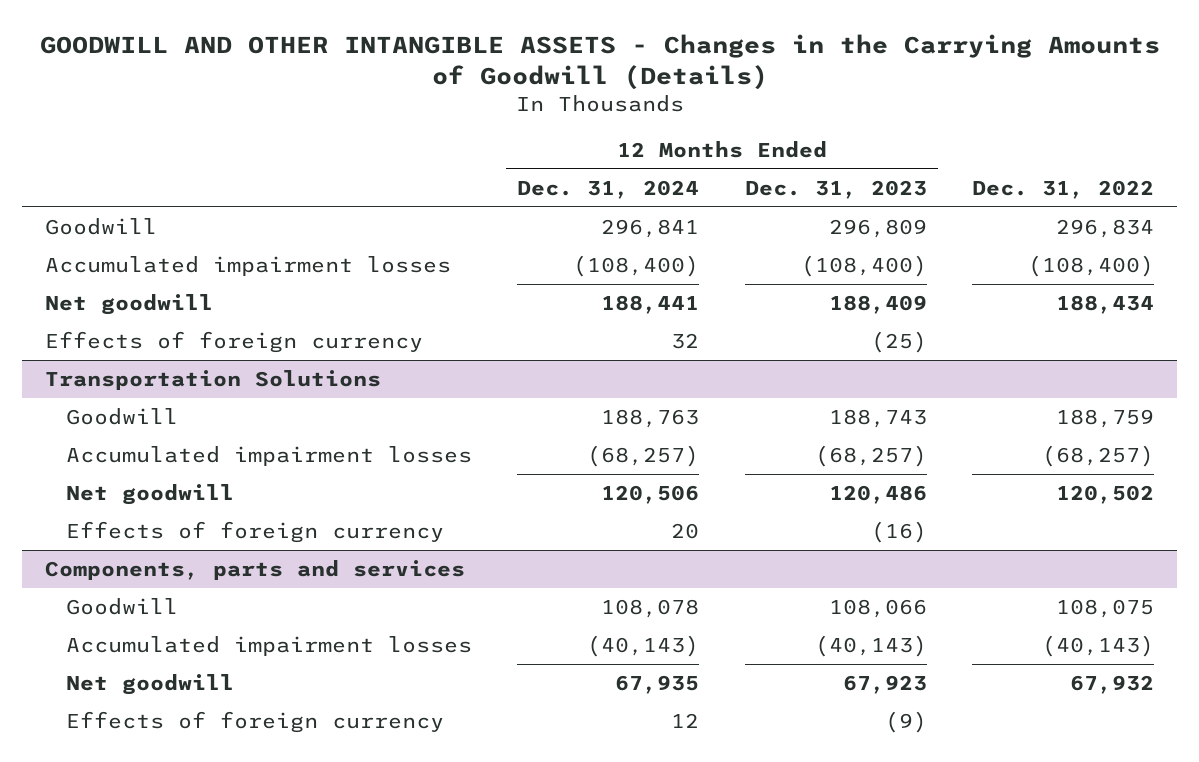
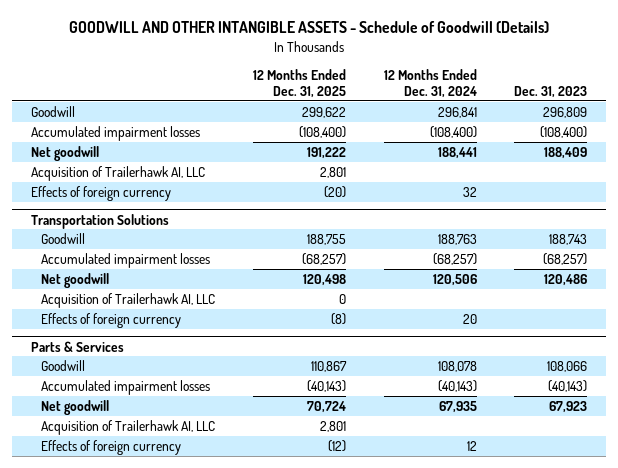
- GOODWILL AND OTHER INTANGIBLE ASSETS - Changes in the Carrying Amounts of Goodwill (Details)
+ GOODWILL AND OTHER INTANGIBLE ASSETS - Schedule of Goodwill (Details)
- | 12 Months Ended Dec. 31, 2024 | 12 Months Ended Dec. 31, 2023 | Dec. 31, 2022
+ | 12 Months Ended Dec. 31, 2025 | 12 Months Ended Dec. 31, 2024 | Dec. 31, 2023
+ Acquisition of Trailerhawk AI, LLC | 2,801 | |
@ Transportation Solutions
+ Acquisition of Trailerhawk AI, LLC | 0 | |
- Components, parts and services
+ Parts & Services
+ Acquisition of Trailerhawk AI, LLC | 2,801 | |

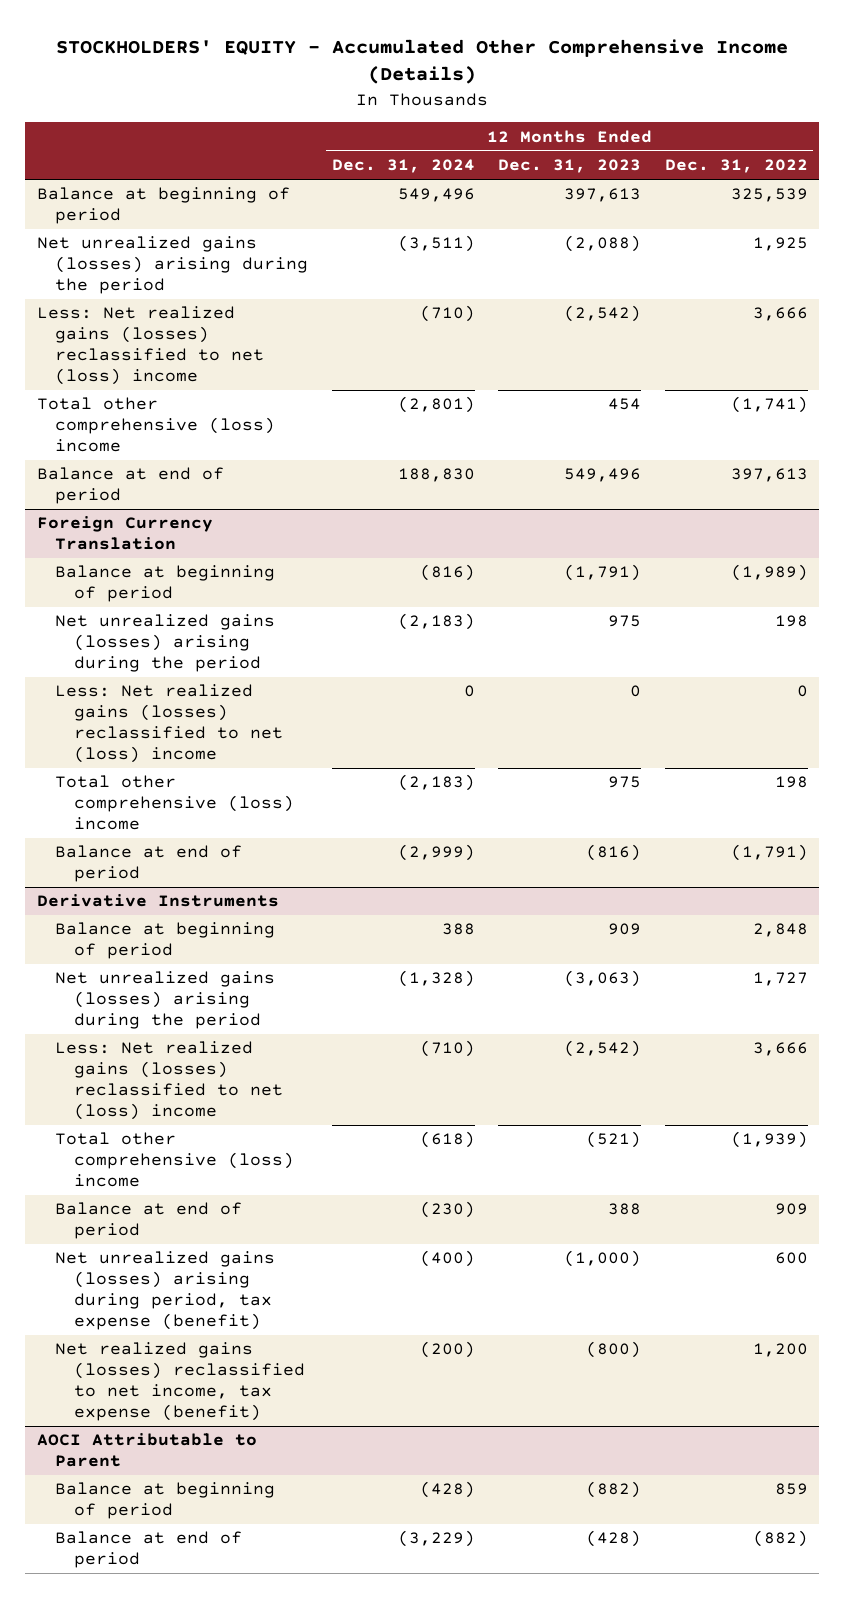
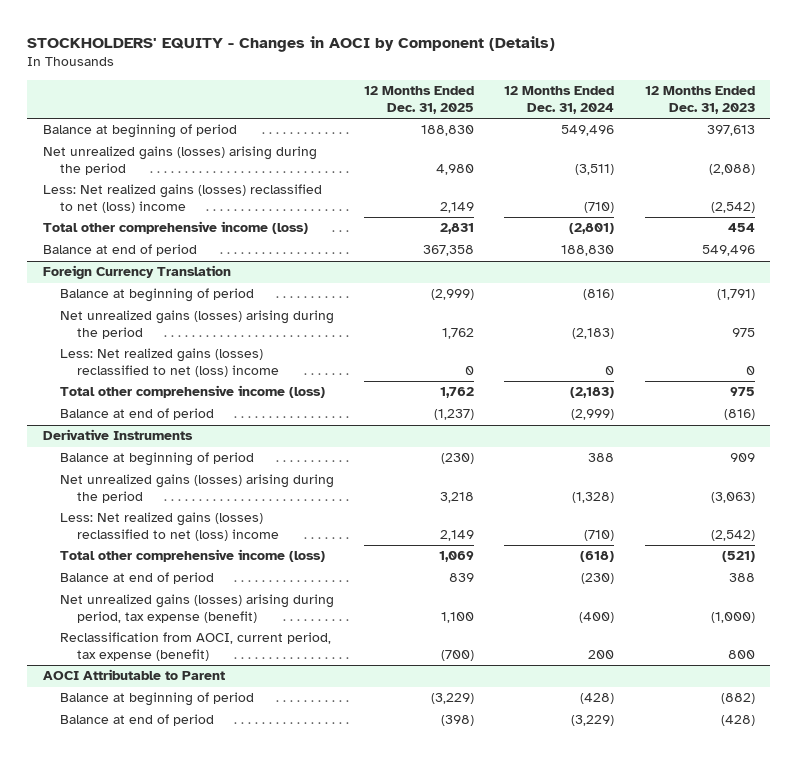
- STOCKHOLDERS' EQUITY - Accumulated Other Comprehensive Income (Details)
+ STOCKHOLDERS' EQUITY - Changes in AOCI by Component (Details)
- | 12 Months Ended Dec. 31, 2024 | 12 Months Ended Dec. 31, 2023 | 12 Months Ended Dec. 31, 2022
+ | 12 Months Ended Dec. 31, 2025 | 12 Months Ended Dec. 31, 2024 | 12 Months Ended Dec. 31, 2023
- Total other comprehensive (loss) income | (2,801) | 454 | (1,741)
+ Total other comprehensive income (loss) | 2,831 | (2,801) | 454
@ Foreign Currency Translation
- Total other comprehensive (loss) income | (2,183) | 975 | 198
+ Total other comprehensive income (loss) | 1,762 | (2,183) | 975
@ Derivative Instruments
- Total other comprehensive (loss) income | (618) | (521) | (1,939)
+ Total other comprehensive income (loss) | 1,069 | (618) | (521)
- Net realized gains (losses) reclassified to net income, tax expense (benefit) | (200) | (800) | 1,200
+ Reclassification from AOCI, current period, tax expense (benefit) | (700) | 200 | 800

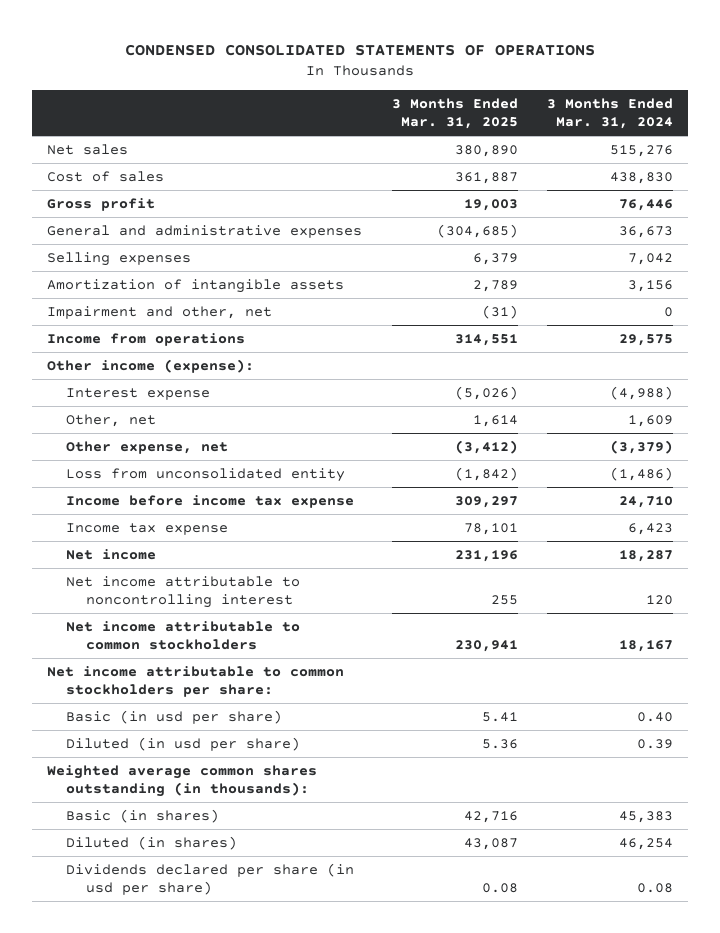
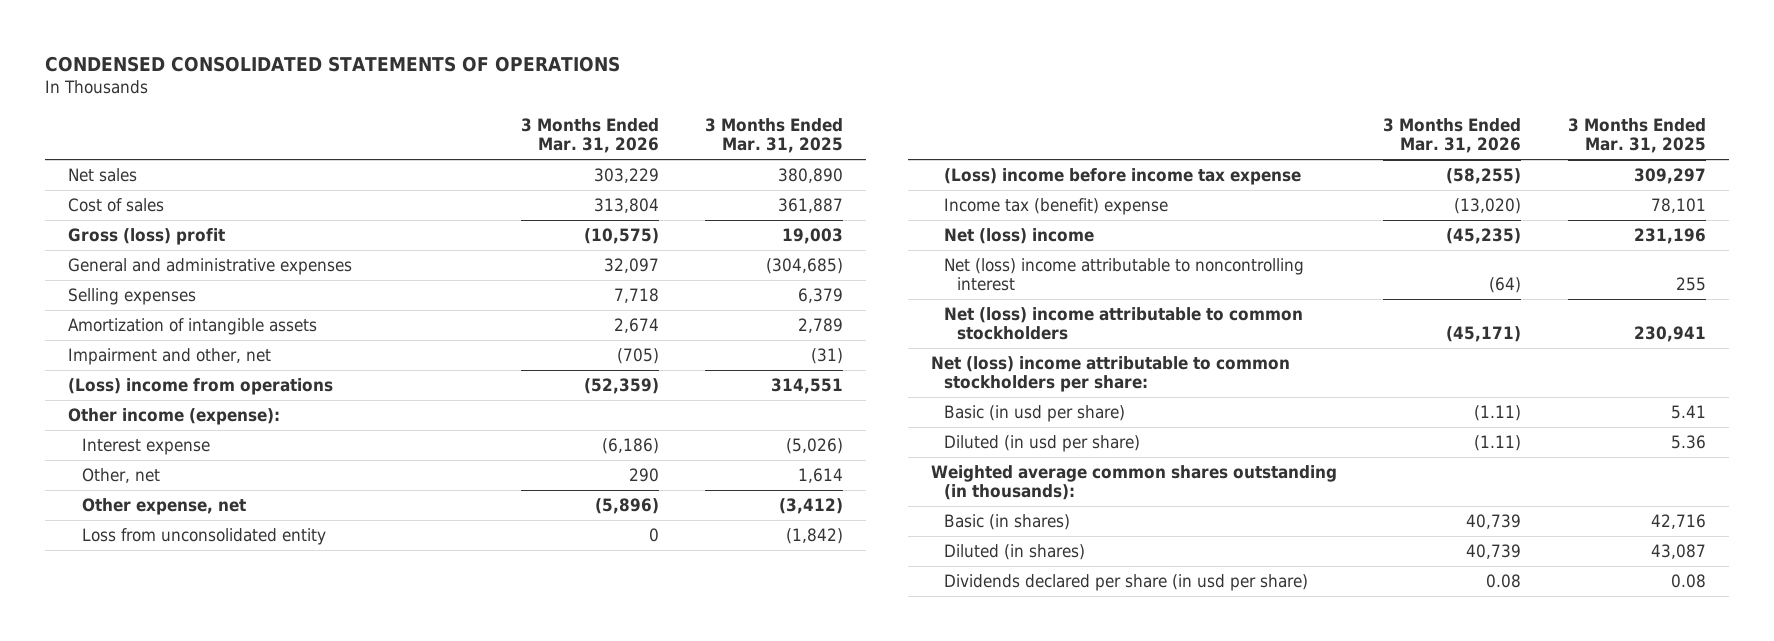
- | 3 Months Ended Mar. 31, 2025 | 3 Months Ended Mar. 31, 2024
+ | 3 Months Ended Mar. 31, 2026 | 3 Months Ended Mar. 31, 2025
- Gross profit | 19,003 | 76,446
+ Gross (loss) profit | (10,575) | 19,003
- Income from operations | 314,551 | 29,575
+ (Loss) income from operations | (52,359) | 314,551
- Income before income tax expense | 309,297 | 24,710
- Income tax expense | 78,101 | 6,423
- Net income | 231,196 | 18,287
- Net income attributable to noncontrolling interest | 255 | 120
- Net income attributable to common stockholders | 230,941 | 18,167
- Net income attributable to common stockholders per share:
+ (Loss) income before income tax expense | (58,255) | 309,297
+ Income tax (benefit) expense | (13,020) | 78,101
+ Net (loss) income | (45,235) | 231,196
+ Net (loss) income attributable to noncontrolling interest | (64) | 255
+ Net (loss) income attributable to common stockholders | (45,171) | 230,941
+ Net (loss) income attributable to common stockholders per share:

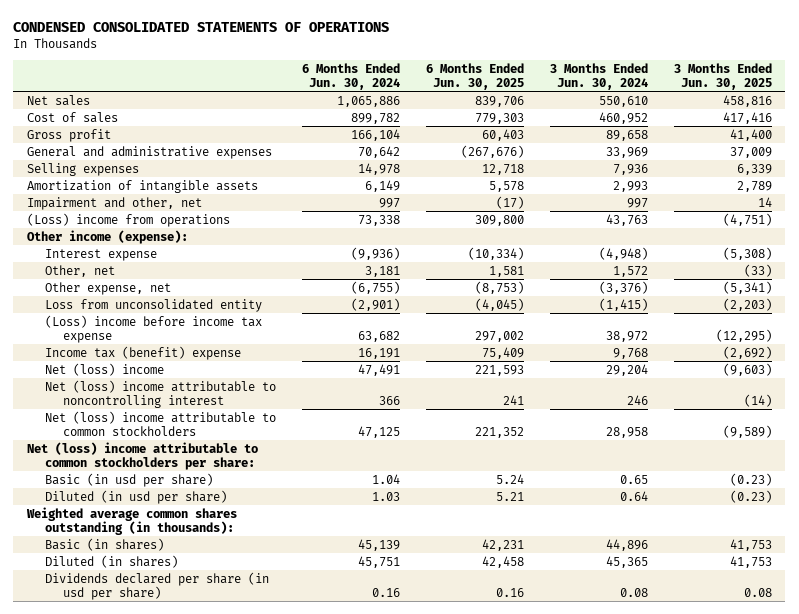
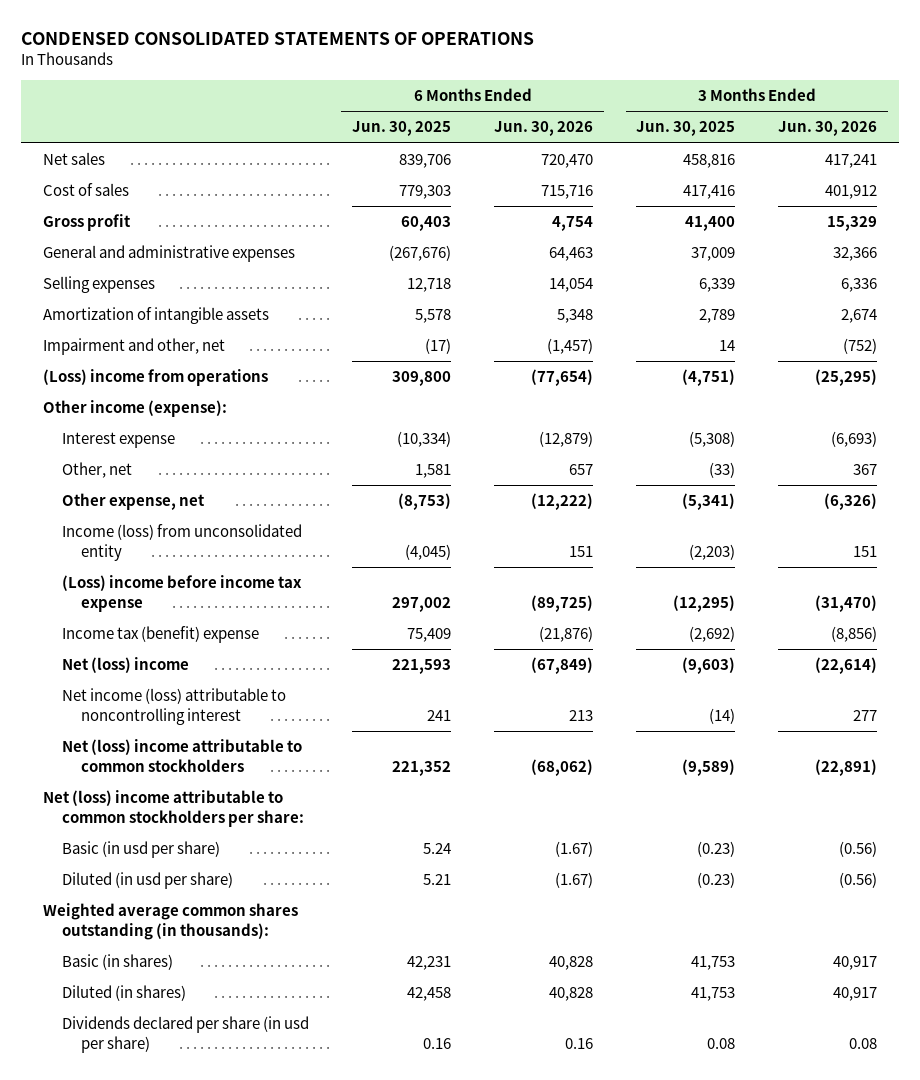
- | 6 Months Ended Jun. 30, 2024 | 6 Months Ended Jun. 30, 2025 | 3 Months Ended Jun. 30, 2024 | 3 Months Ended Jun. 30, 2025
+ | 6 Months Ended Jun. 30, 2025 | 6 Months Ended Jun. 30, 2026 | 3 Months Ended Jun. 30, 2025 | 3 Months Ended Jun. 30, 2026
- Loss from unconsolidated entity | (2,901) | (4,045) | (1,415) | (2,203)
+ Income (loss) from unconsolidated entity | (4,045) | 151 | (2,203) | 151
- Net (loss) income attributable to noncontrolling interest | 366 | 241 | 246 | (14)
+ Net income (loss) attributable to noncontrolling interest | 241 | 213 | (14) | 277

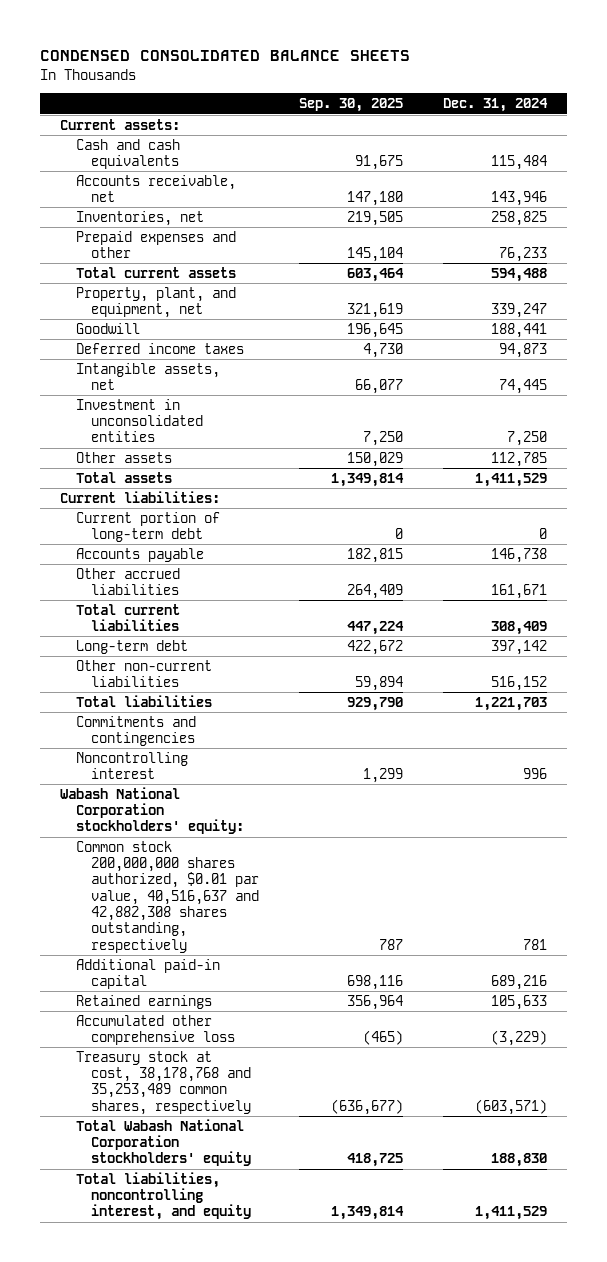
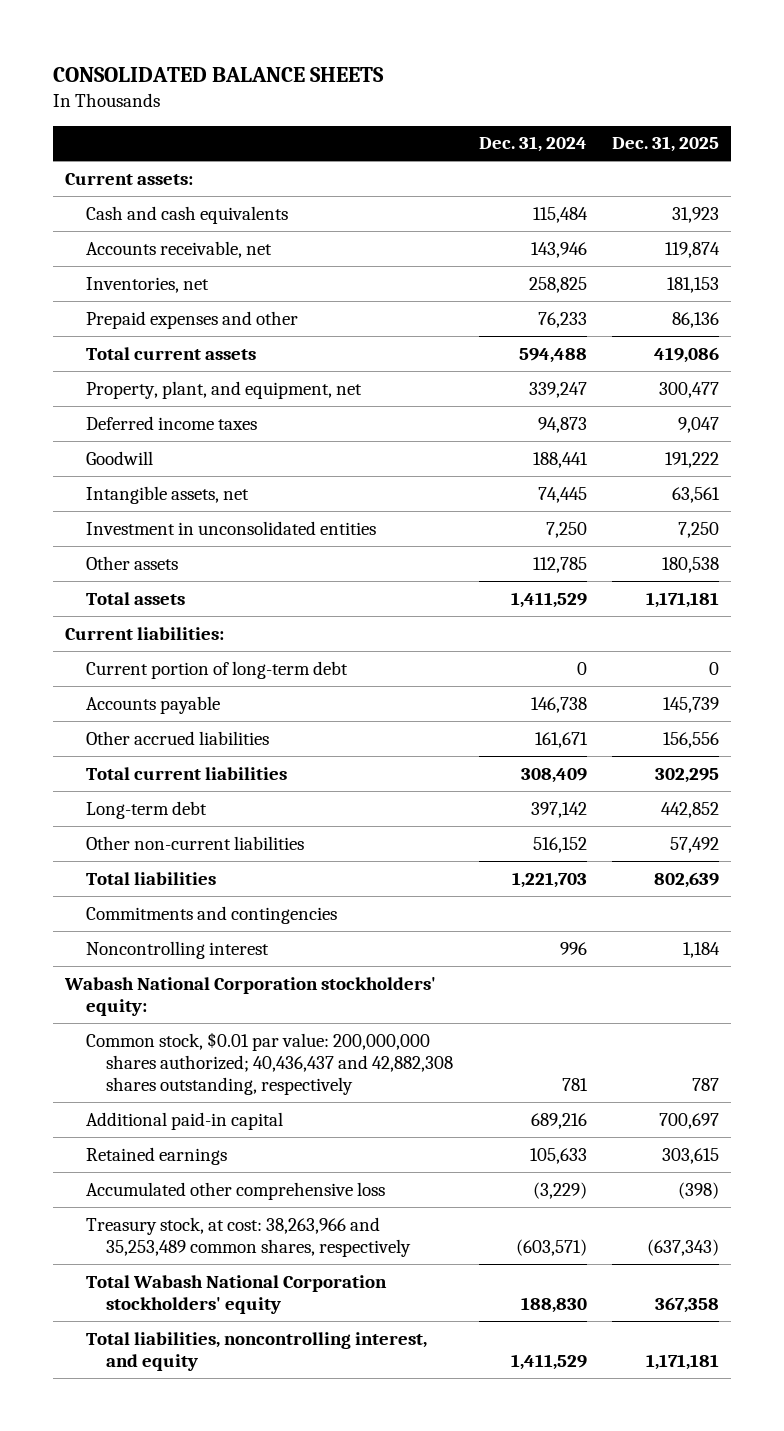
- CONDENSED CONSOLIDATED BALANCE SHEETS
+ CONSOLIDATED BALANCE SHEETS
- | Sep. 30, 2025 | Dec. 31, 2024
+ | Dec. 31, 2024 | Dec. 31, 2025
moved down: Goodwill | 188,441 | 191,222
- Common stock 200,000,000 shares authorized, $0.01 par value, 40,516,637 and 42,882,308 shares outstanding, respectively | 787 | 781
+ Common stock, $0.01 par value: 200,000,000 shares authorized; 40,436,437 and 42,882,308 shares outstanding, respectively | 781 | 787
- Treasury stock at cost, 38,178,768 and 35,253,489 common shares, respectively | (636,677) | (603,571)
+ Treasury stock, at cost: 38,263,966 and 35,253,489 common shares, respectively | (603,571) | (637,343)

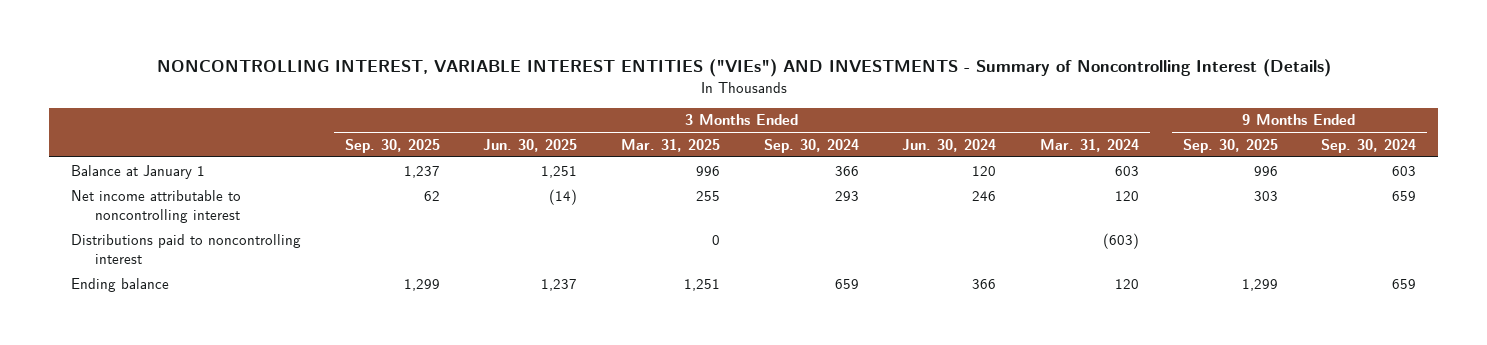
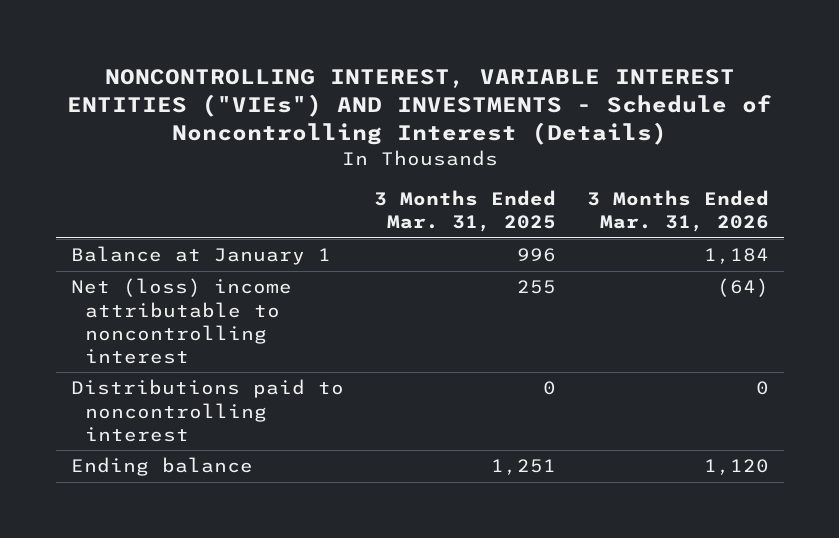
- NONCONTROLLING INTEREST, VARIABLE INTEREST ENTITIES ("VIEs") AND INVESTMENTS - Summary of Noncontrolling Interest (Details)
+ NONCONTROLLING INTEREST, VARIABLE INTEREST ENTITIES ("VIEs") AND INVESTMENTS - Schedule of Noncontrolling Interest (Details)
- | 3 Months Ended Sep. 30, 2025 | 3 Months Ended Jun. 30, 2025 | 3 Months Ended Mar. 31, 2025 | 3 Months Ended Sep. 30, 2024 | 3 Months Ended Jun. 30, 2024 | 3 Months Ended Mar. 31, 2024 | 9 Months Ended Sep. 30, 2025 | 9 Months Ended Sep. 30, 2024
+ | 3 Months Ended Mar. 31, 2025 | 3 Months Ended Mar. 31, 2026
- Net income attributable to noncontrolling interest | 62 | (14) | 255 | 293 | 246 | 120 | 303 | 659
+ Net (loss) income attributable to noncontrolling interest | 255 | (64)

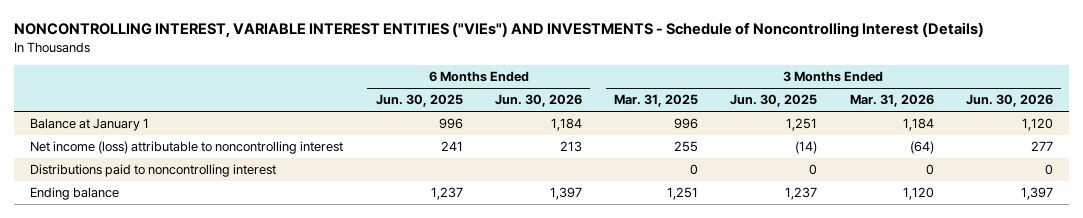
- | 3 Months Ended Mar. 31, 2025 | 3 Months Ended Mar. 31, 2026
+ | 6 Months Ended Jun. 30, 2025 | 6 Months Ended Jun. 30, 2026 | 3 Months Ended Mar. 31, 2025 | 3 Months Ended Jun. 30, 2025 | 3 Months Ended Mar. 31, 2026 | 3 Months Ended Jun. 30, 2026
- Net (loss) income attributable to noncontrolling interest | 255 | (64)
+ Net income (loss) attributable to noncontrolling interest | 241 | 213 | 255 | (14) | (64) | 277

